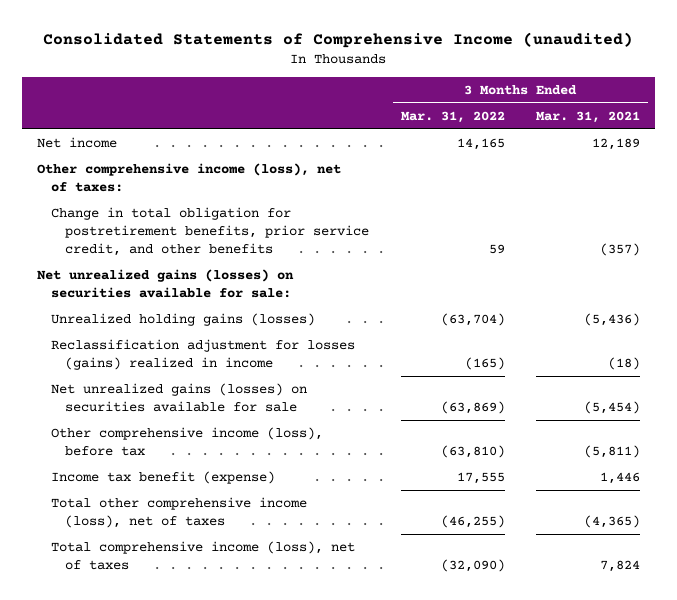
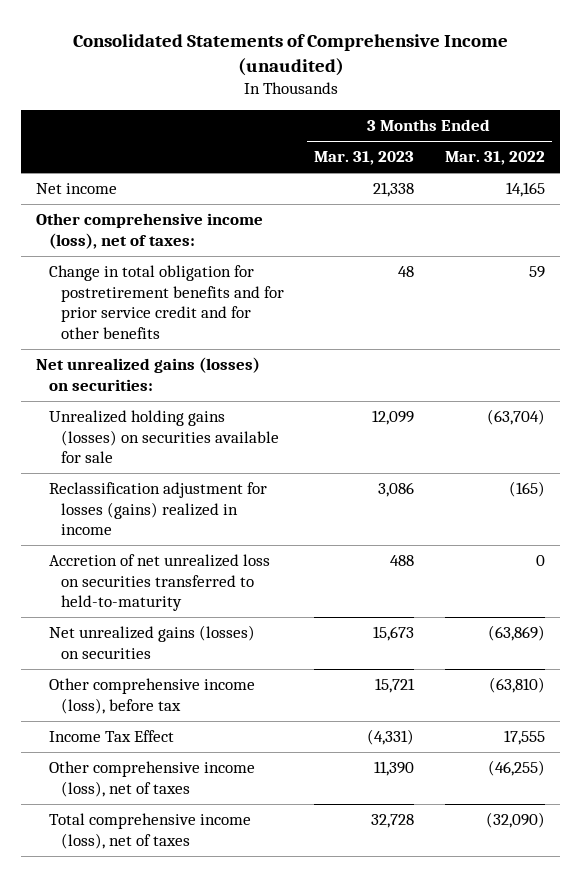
- | 3 Months Ended Mar. 31, 2022 | 3 Months Ended Mar. 31, 2021
+ | 3 Months Ended Mar. 31, 2023 | 3 Months Ended Mar. 31, 2022
- Change in total obligation for postretirement benefits, prior service credit, and other benefits | 59 | (357)
- Net unrealized gains (losses) on securities available for sale:
- Unrealized holding gains (losses) | (63,704) | (5,436)
+ Change in total obligation for postretirement benefits and for prior service credit and for other benefits | 48 | 59
+ Net unrealized gains (losses) on securities:
+ Unrealized holding gains (losses) on securities available for sale | 12,099 | (63,704)
- Net unrealized gains (losses) on securities available for sale | (63,869) | (5,454)
+ Accretion of net unrealized loss on securities transferred to held-to-maturity | 488 | 0
+ Net unrealized gains (losses) on securities | 15,673 | (63,869)
- Income tax benefit (expense) | 17,555 | 1,446
- Total other comprehensive income (loss), net of taxes | (46,255) | (4,365)
+ Income Tax Effect | (4,331) | 17,555
+ Other comprehensive income (loss), net of taxes | 11,390 | (46,255)

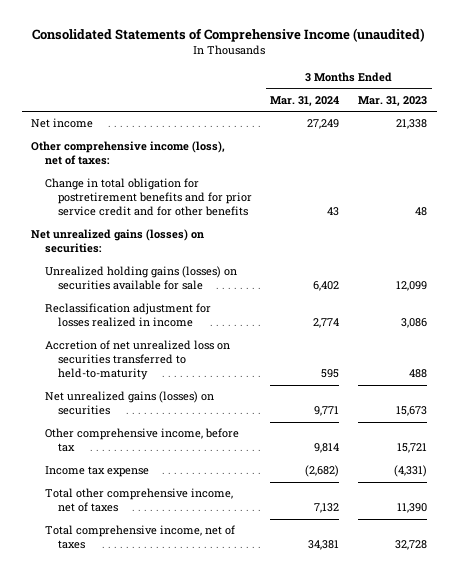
- | 3 Months Ended Mar. 31, 2023 | 3 Months Ended Mar. 31, 2022
+ | 3 Months Ended Mar. 31, 2024 | 3 Months Ended Mar. 31, 2023
- Reclassification adjustment for losses (gains) realized in income | 3,086 | (165)
+ Reclassification adjustment for losses realized in income | 2,774 | 3,086
- Other comprehensive income (loss), before tax | 15,721 | (63,810)
- Income Tax Effect | (4,331) | 17,555
- Other comprehensive income (loss), net of taxes | 11,390 | (46,255)
- Total comprehensive income (loss), net of taxes | 32,728 | (32,090)
+ Other comprehensive income, before tax | 9,814 | 15,721
+ Income tax expense | (2,682) | (4,331)
+ Total other comprehensive income, net of taxes | 7,132 | 11,390
+ Total comprehensive income, net of taxes | 34,381 | 32,728

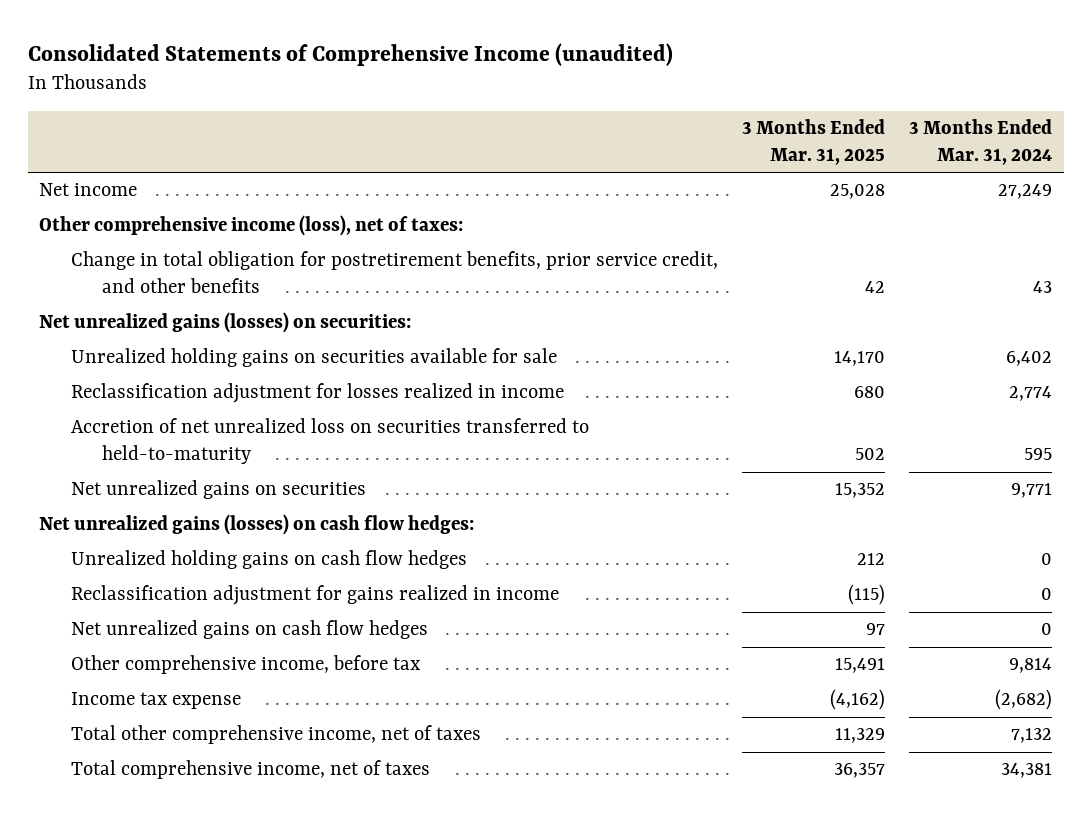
- | 3 Months Ended Mar. 31, 2024 | 3 Months Ended Mar. 31, 2023
+ | 3 Months Ended Mar. 31, 2025 | 3 Months Ended Mar. 31, 2024
- Change in total obligation for postretirement benefits and for prior service credit and for other benefits | 43 | 48
+ Change in total obligation for postretirement benefits, prior service credit, and other benefits | 42 | 43
- Unrealized holding gains (losses) on securities available for sale | 6,402 | 12,099
+ Unrealized holding gains on securities available for sale | 14,170 | 6,402
- Net unrealized gains (losses) on securities | 9,771 | 15,673
+ Net unrealized gains on securities | 15,352 | 9,771
+ Net unrealized gains (losses) on cash flow hedges:
+ Unrealized holding gains on cash flow hedges | 212 | 0
+ Reclassification adjustment for gains realized in income | (115) | 0
+ Net unrealized gains on cash flow hedges | 97 | 0

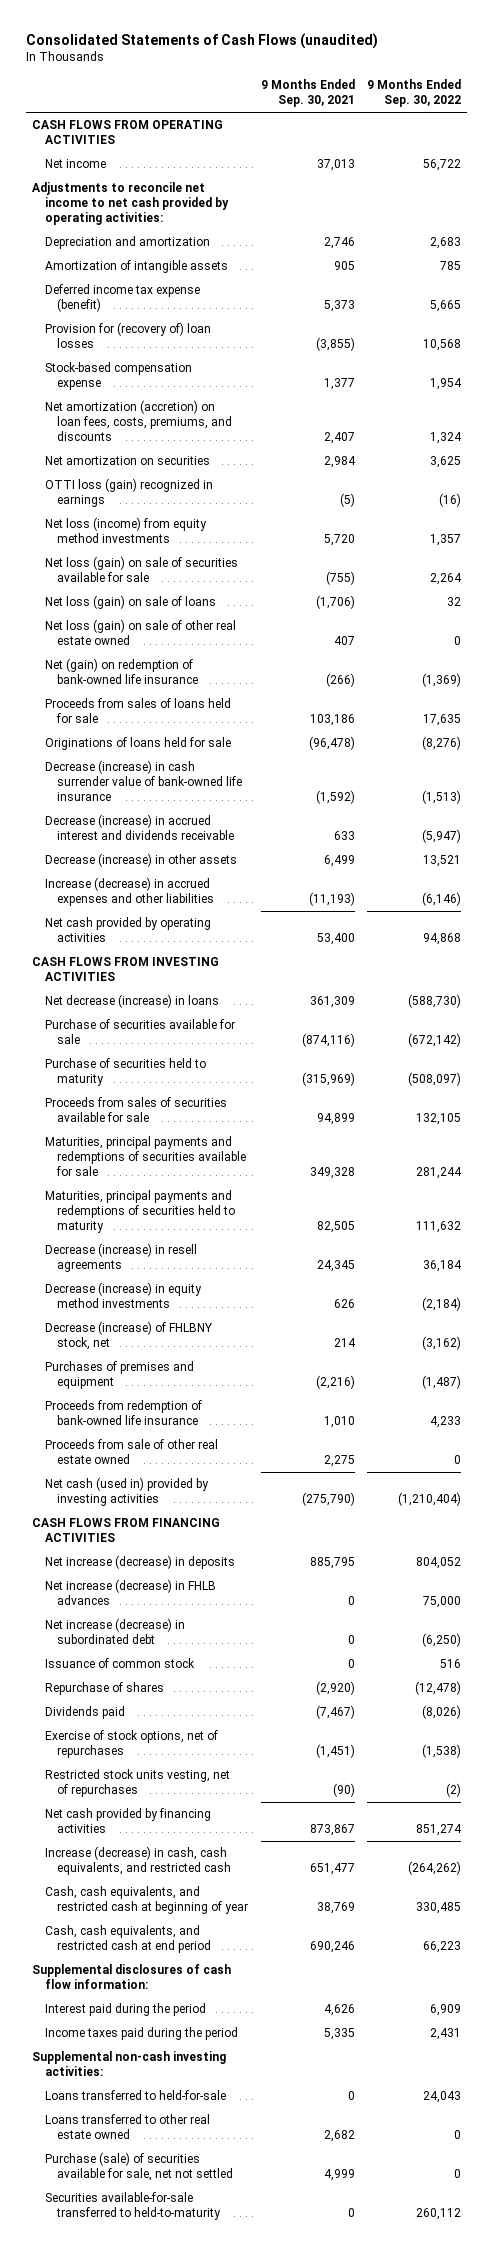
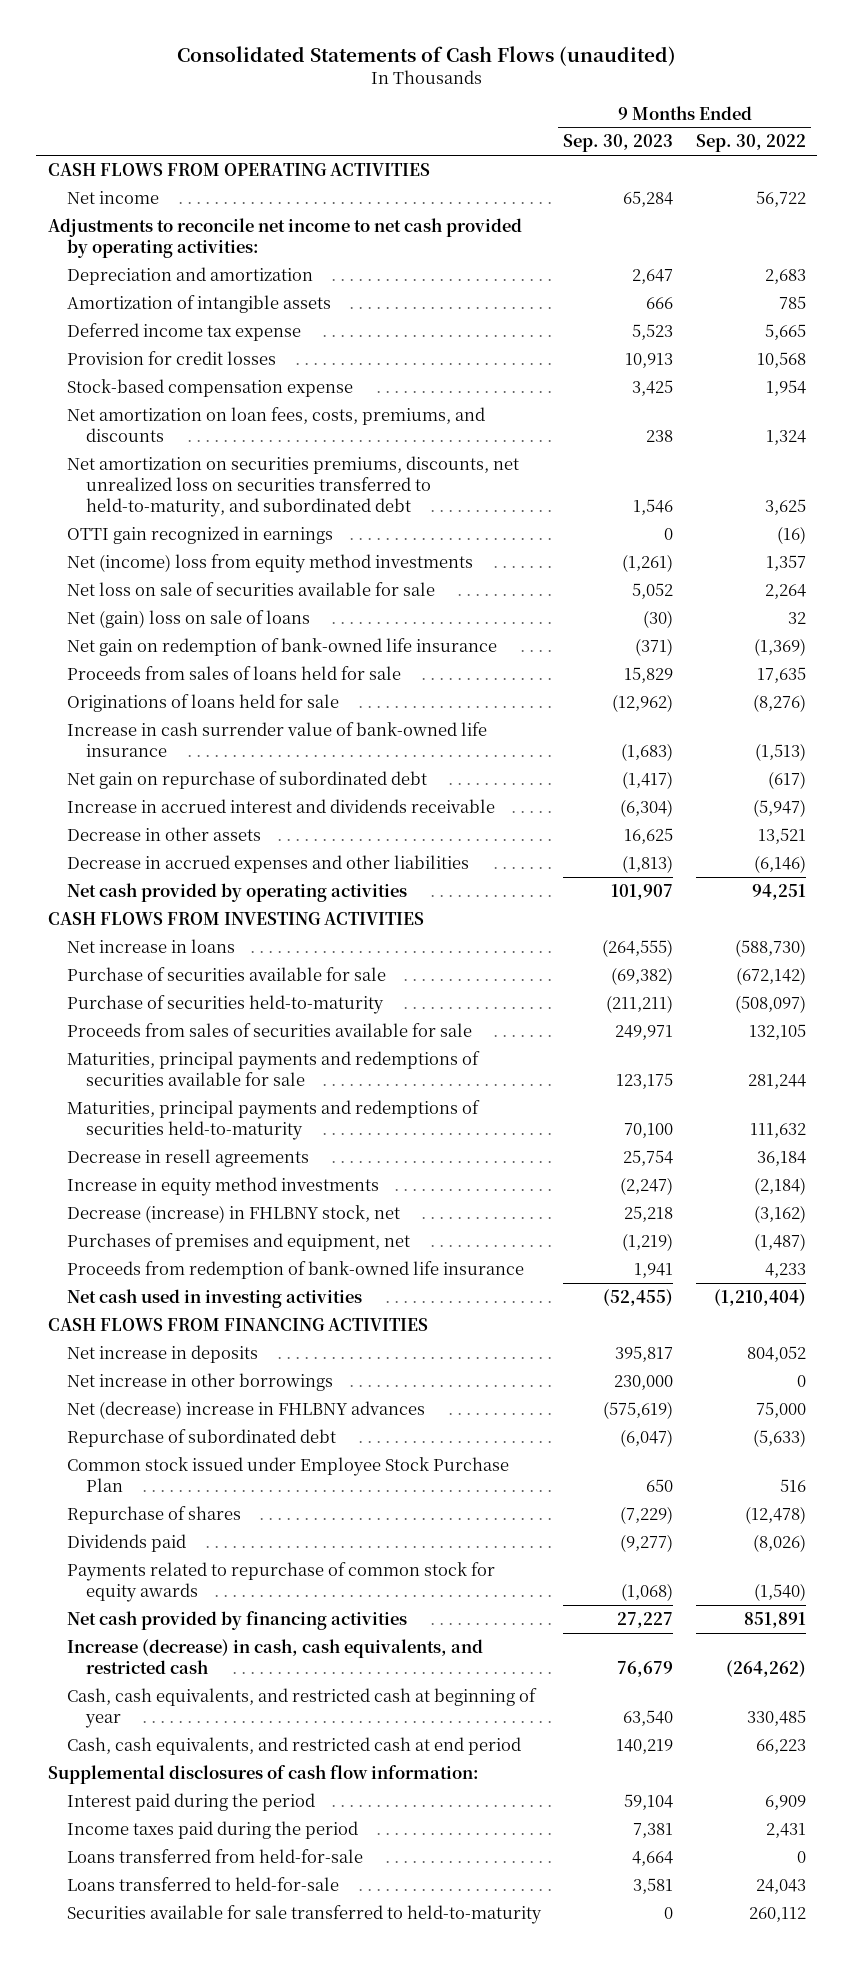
- | 9 Months Ended Sep. 30, 2021 | 9 Months Ended Sep. 30, 2022
+ | 9 Months Ended Sep. 30, 2023 | 9 Months Ended Sep. 30, 2022
- Deferred income tax expense (benefit) | 5,373 | 5,665
- Provision for (recovery of) loan losses | (3,855) | 10,568
+ Deferred income tax expense | 5,523 | 5,665
+ Provision for credit losses | 10,913 | 10,568
- Net amortization (accretion) on loan fees, costs, premiums, and discounts | 2,407 | 1,324
- Net amortization on securities | 2,984 | 3,625
- OTTI loss (gain) recognized in earnings | (5) | (16)
- Net loss (income) from equity method investments | 5,720 | 1,357
- Net loss (gain) on sale of securities available for sale | (755) | 2,264
- Net loss (gain) on sale of loans | (1,706) | 32
- Net loss (gain) on sale of other real estate owned | 407 | 0
- Net (gain) on redemption of bank-owned life insurance | (266) | (1,369)
+ Net amortization on loan fees, costs, premiums, and discounts | 238 | 1,324
+ Net amortization on securities premiums, discounts, net unrealized loss on securities transferred to held-to-maturity, and subordinated debt | 1,546 | 3,625
+ OTTI gain recognized in earnings | 0 | (16)
+ Net (income) loss from equity method investments | (1,261) | 1,357
+ Net loss on sale of securities available for sale | 5,052 | 2,264
+ Net (gain) loss on sale of loans | (30) | 32
+ Net gain on redemption of bank-owned life insurance | (371) | (1,369)
- Decrease (increase) in cash surrender value of bank-owned life insurance | (1,592) | (1,513)
- Decrease (increase) in accrued interest and dividends receivable | 633 | (5,947)
- Decrease (increase) in other assets | 6,499 | 13,521
- Increase (decrease) in accrued expenses and other liabilities | (11,193) | (6,146)
- Net cash provided by operating activities | 53,400 | 94,868
+ Increase in cash surrender value of bank-owned life insurance | (1,683) | (1,513)
+ Net gain on repurchase of subordinated debt | (1,417) | (617)
+ Increase in accrued interest and dividends receivable | (6,304) | (5,947)
+ Decrease in other assets | 16,625 | 13,521
+ Decrease in accrued expenses and other liabilities | (1,813) | (6,146)
+ Net cash provided by operating activities | 101,907 | 94,251
- Net decrease (increase) in loans | 361,309 | (588,730)
+ Net increase in loans | (264,555) | (588,730)
- Purchase of securities held to maturity | (315,969) | (508,097)
+ Purchase of securities held-to-maturity | (211,211) | (508,097)
- Maturities, principal payments and redemptions of securities held to maturity | 82,505 | 111,632
- Decrease (increase) in resell agreements | 24,345 | 36,184
- Decrease (increase) in equity method investments | 626 | (2,184)
- Decrease (increase) of FHLBNY stock, net | 214 | (3,162)
- Purchases of premises and equipment | (2,216) | (1,487)
+ Maturities, principal payments and redemptions of securities held-to-maturity | 70,100 | 111,632
+ Decrease in resell agreements | 25,754 | 36,184
+ Increase in equity method investments | (2,247) | (2,184)
+ Decrease (increase) in FHLBNY stock, net | 25,218 | (3,162)
+ Purchases of premises and equipment, net | (1,219) | (1,487)
- Proceeds from sale of other real estate owned | 2,275 | 0
- Net cash (used in) provided by investing activities | (275,790) | (1,210,404)
+ Net cash used in investing activities | (52,455) | (1,210,404)
- Net increase (decrease) in deposits | 885,795 | 804,052
- Net increase (decrease) in FHLB advances | 0 | 75,000
- Net increase (decrease) in subordinated debt | 0 | (6,250)
- Issuance of common stock | 0 | 516
+ Net increase in deposits | 395,817 | 804,052
+ Net increase in other borrowings | 230,000 | 0
+ Net (decrease) increase in FHLBNY advances | (575,619) | 75,000
+ Repurchase of subordinated debt | (6,047) | (5,633)
+ Common stock issued under Employee Stock Purchase Plan | 650 | 516
- Exercise of stock options, net of repurchases | (1,451) | (1,538)
- Restricted stock units vesting, net of repurchases | (90) | (2)
- Net cash provided by financing activities | 873,867 | 851,274
+ Payments related to repurchase of common stock for equity awards | (1,068) | (1,540)
+ Net cash provided by financing activities | 27,227 | 851,891
- Supplemental non-cash investing activities:
+ Loans transferred from held-for-sale | 4,664 | 0
- Loans transferred to other real estate owned | 2,682 | 0
- Purchase (sale) of securities available for sale, net not settled | 4,999 | 0
- Securities available-for-sale transferred to held-to-maturity | 0 | 260,112
+ Securities available for sale transferred to held-to-maturity | 0 | 260,112

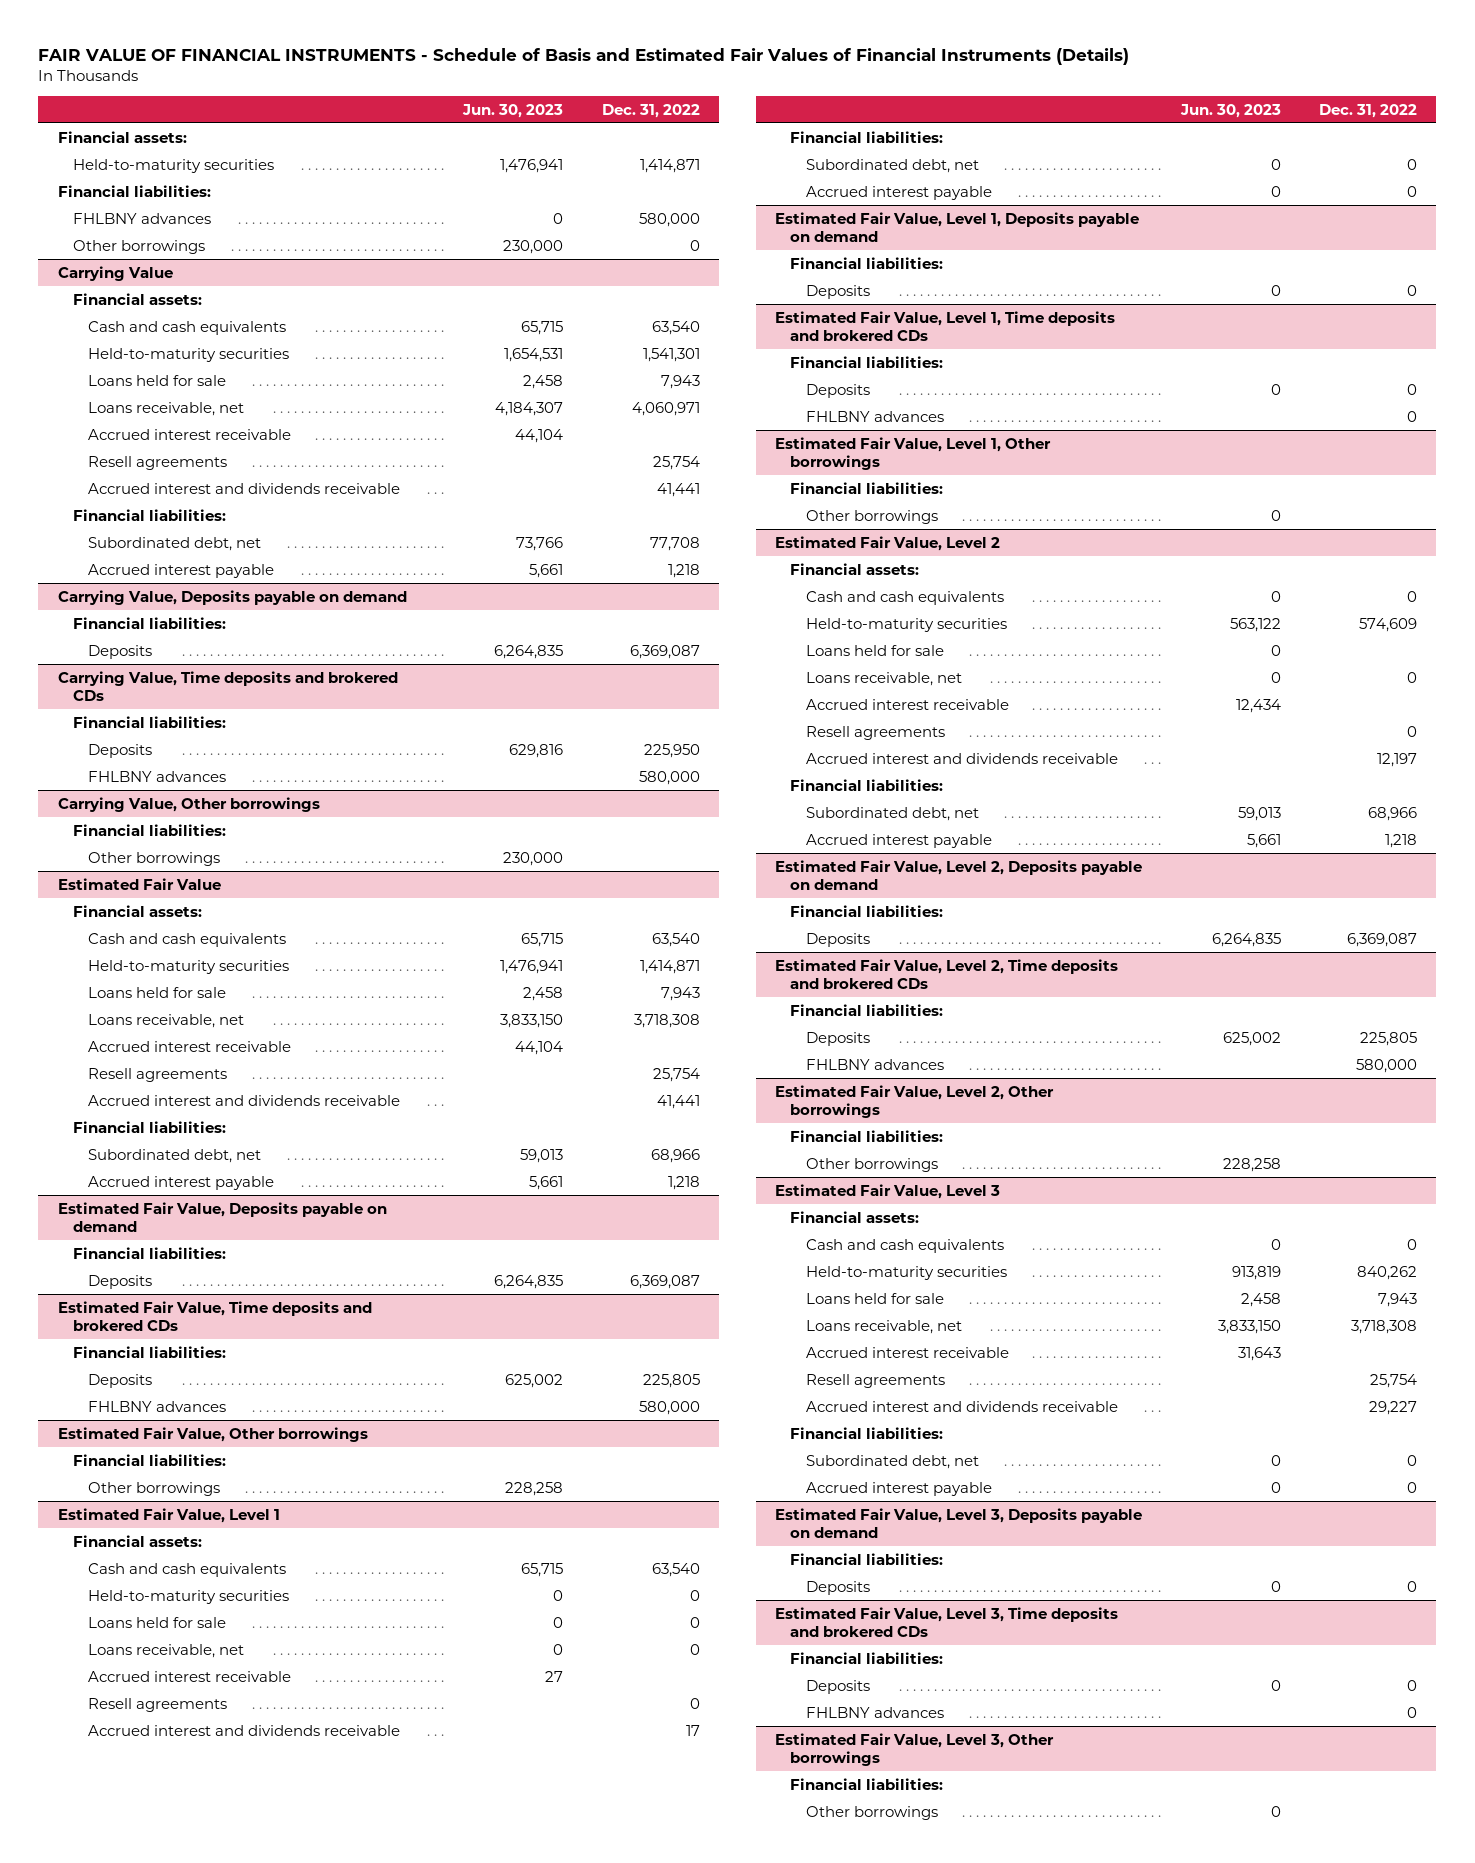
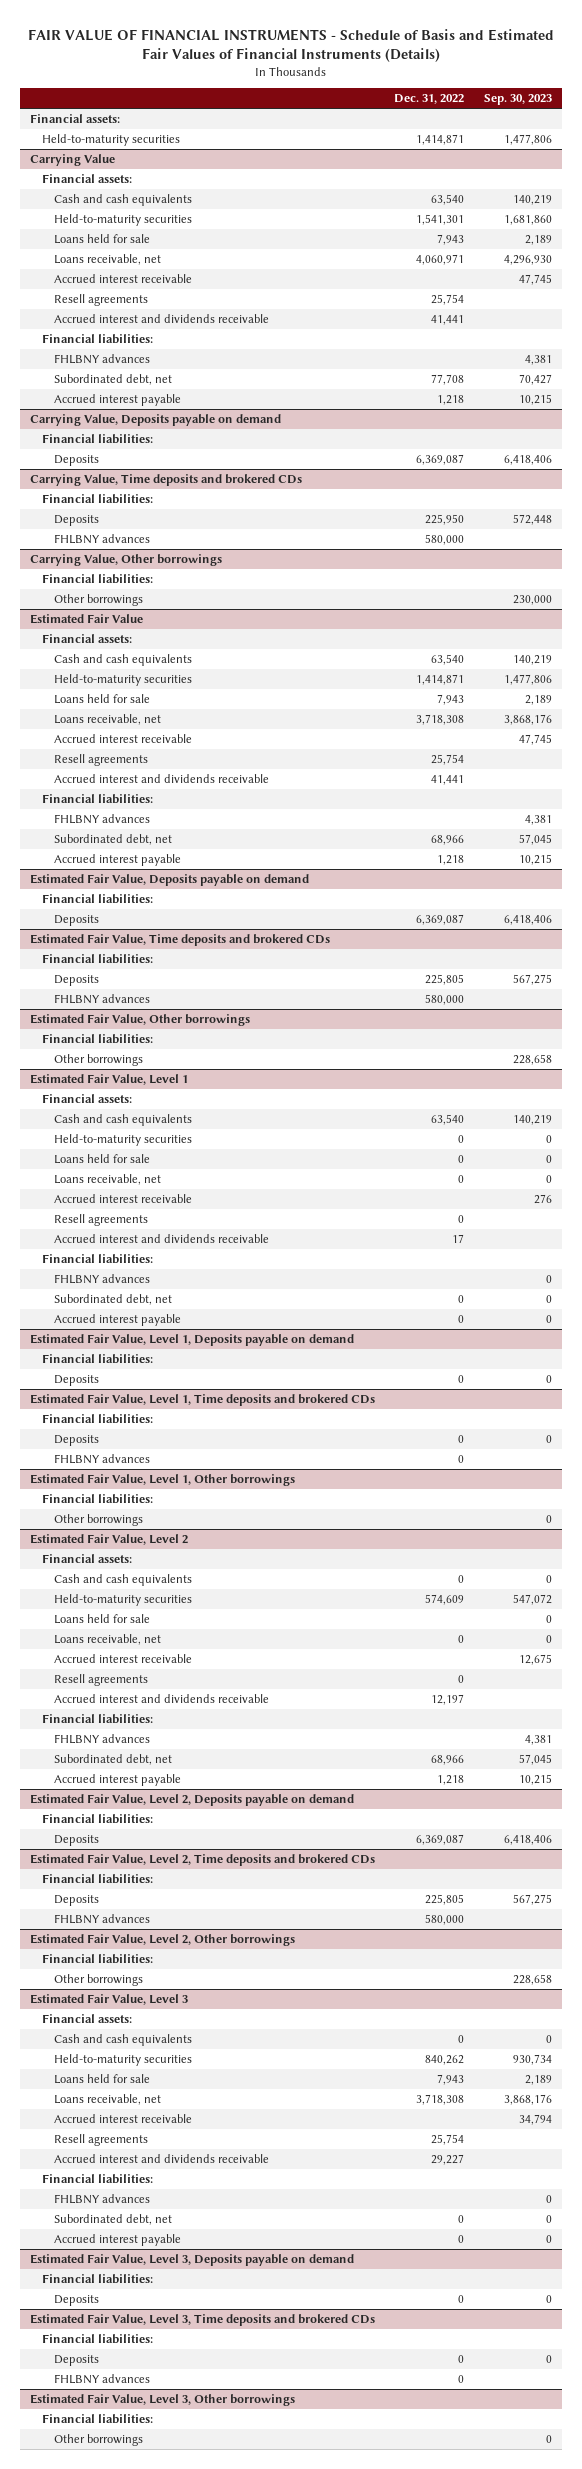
- | Jun. 30, 2023 | Dec. 31, 2022
+ | Dec. 31, 2022 | Sep. 30, 2023
- Financial liabilities:
- FHLBNY advances | 0 | 580,000
- Other borrowings | 230,000 | 0
@ Carrying Value
+ FHLBNY advances | | 4,381
@ Estimated Fair Value
+ FHLBNY advances | | 4,381
@ Estimated Fair Value, Level 1
+ FHLBNY advances | | 0
@ Estimated Fair Value, Level 2
+ FHLBNY advances | | 4,381
@ Estimated Fair Value, Level 3
+ FHLBNY advances | | 0

